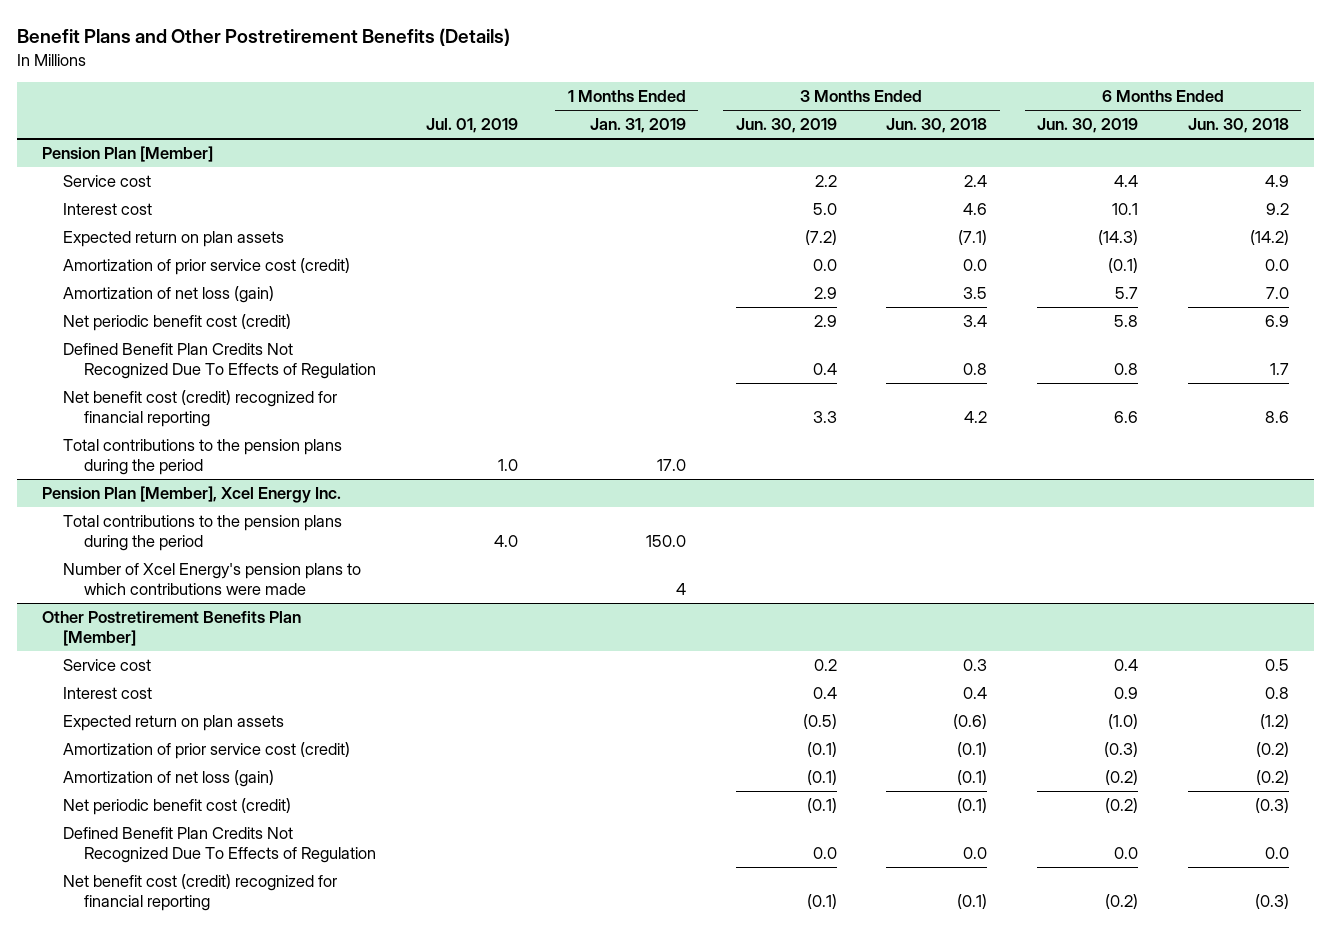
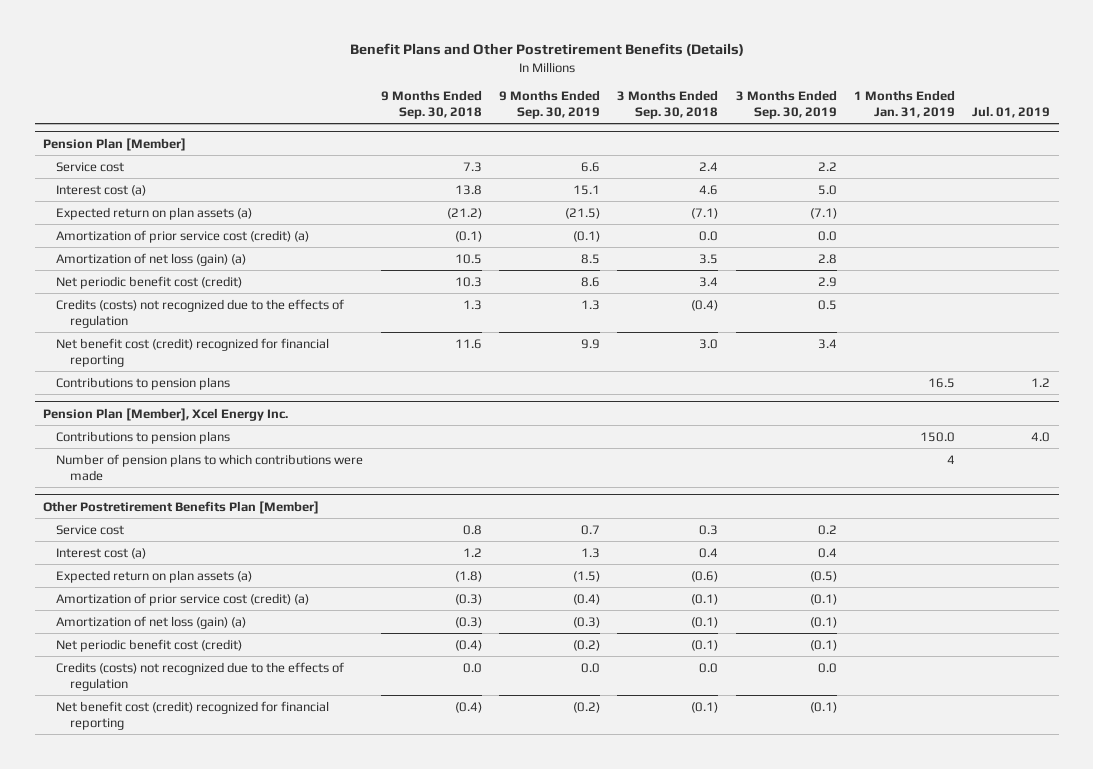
- | Jul. 01, 2019 | 1 Months Ended Jan. 31, 2019 | 3 Months Ended Jun. 30, 2019 | 3 Months Ended Jun. 30, 2018 | 6 Months Ended Jun. 30, 2019 | 6 Months Ended Jun. 30, 2018
+ | 9 Months Ended Sep. 30, 2018 | 9 Months Ended Sep. 30, 2019 | 3 Months Ended Sep. 30, 2018 | 3 Months Ended Sep. 30, 2019 | 1 Months Ended Jan. 31, 2019 | Jul. 01, 2019
@ Pension Plan [Member]
- Interest cost | | | 5.0 | 4.6 | 10.1 | 9.2
- Expected return on plan assets | | | (7.2) | (7.1) | (14.3) | (14.2)
- Amortization of prior service cost (credit) | | | 0.0 | 0.0 | (0.1) | 0.0
- Amortization of net loss (gain) | | | 2.9 | 3.5 | 5.7 | 7.0
+ Interest cost (a) | 13.8 | 15.1 | 4.6 | 5.0 | |
+ Expected return on plan assets (a) | (21.2) | (21.5) | (7.1) | (7.1) | |
+ Amortization of prior service cost (credit) (a) | (0.1) | (0.1) | 0.0 | 0.0 | |
+ Amortization of net loss (gain) (a) | 10.5 | 8.5 | 3.5 | 2.8 | |
- Defined Benefit Plan Credits Not Recognized Due To Effects of Regulation | | | 0.4 | 0.8 | 0.8 | 1.7
+ Credits (costs) not recognized due to the effects of regulation | 1.3 | 1.3 | (0.4) | 0.5 | |
- Total contributions to the pension plans during the period | 1.0 | 17.0 | | | |
+ Contributions to pension plans | | | | | 16.5 | 1.2
@ Pension Plan [Member], Xcel Energy Inc.
- Total contributions to the pension plans during the period | 4.0 | 150.0 | | | |
- Number of Xcel Energy's pension plans to which contributions were made | | 4 | | | |
+ Contributions to pension plans | | | | | 150.0 | 4.0
+ Number of pension plans to which contributions were made | | | | | 4 |
@ Other Postretirement Benefits Plan [Member]
- Interest cost | | | 0.4 | 0.4 | 0.9 | 0.8
- Expected return on plan assets | | | (0.5) | (0.6) | (1.0) | (1.2)
- Amortization of prior service cost (credit) | | | (0.1) | (0.1) | (0.3) | (0.2)
- Amortization of net loss (gain) | | | (0.1) | (0.1) | (0.2) | (0.2)
+ Interest cost (a) | 1.2 | 1.3 | 0.4 | 0.4 | |
+ Expected return on plan assets (a) | (1.8) | (1.5) | (0.6) | (0.5) | |
+ Amortization of prior service cost (credit) (a) | (0.3) | (0.4) | (0.1) | (0.1) | |
+ Amortization of net loss (gain) (a) | (0.3) | (0.3) | (0.1) | (0.1) | |
- Defined Benefit Plan Credits Not Recognized Due To Effects of Regulation | | | 0.0 | 0.0 | 0.0 | 0.0
+ Credits (costs) not recognized due to the effects of regulation | 0.0 | 0.0 | 0.0 | 0.0 | |

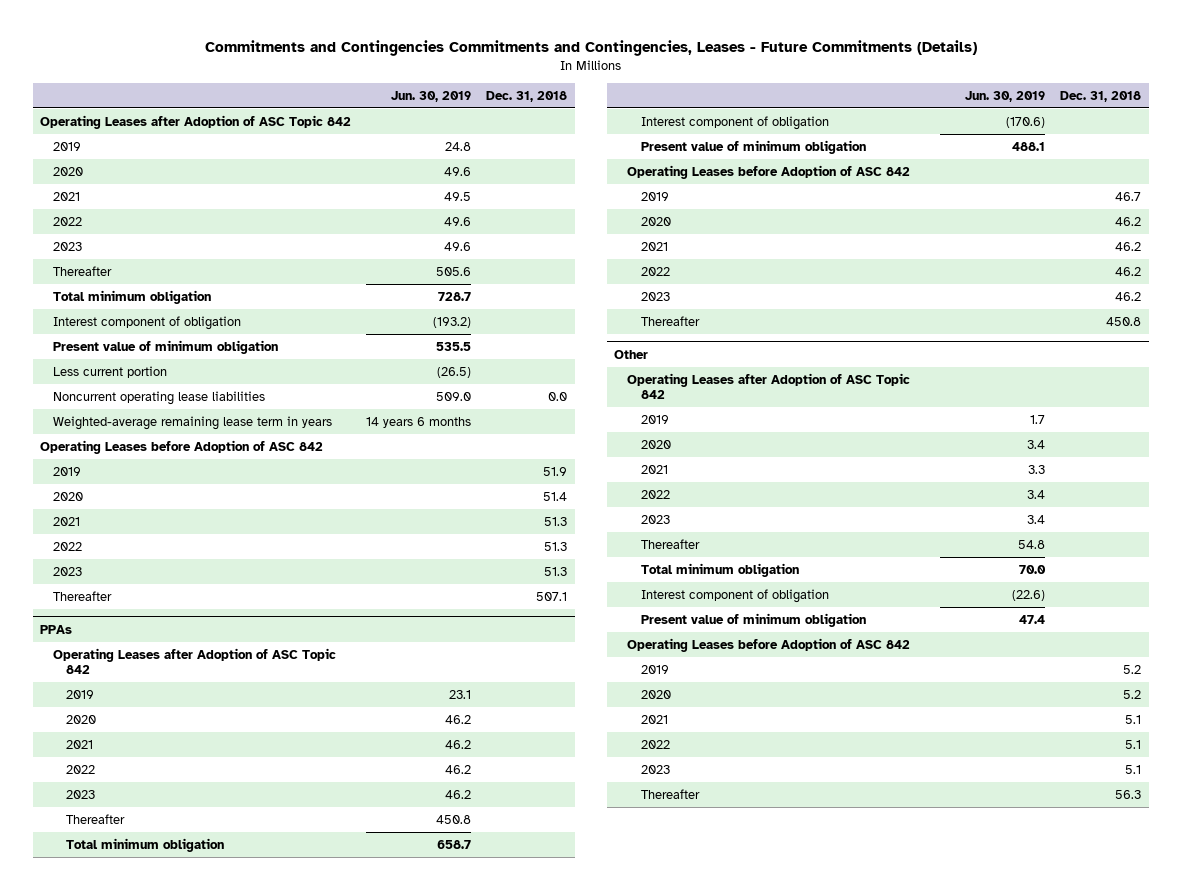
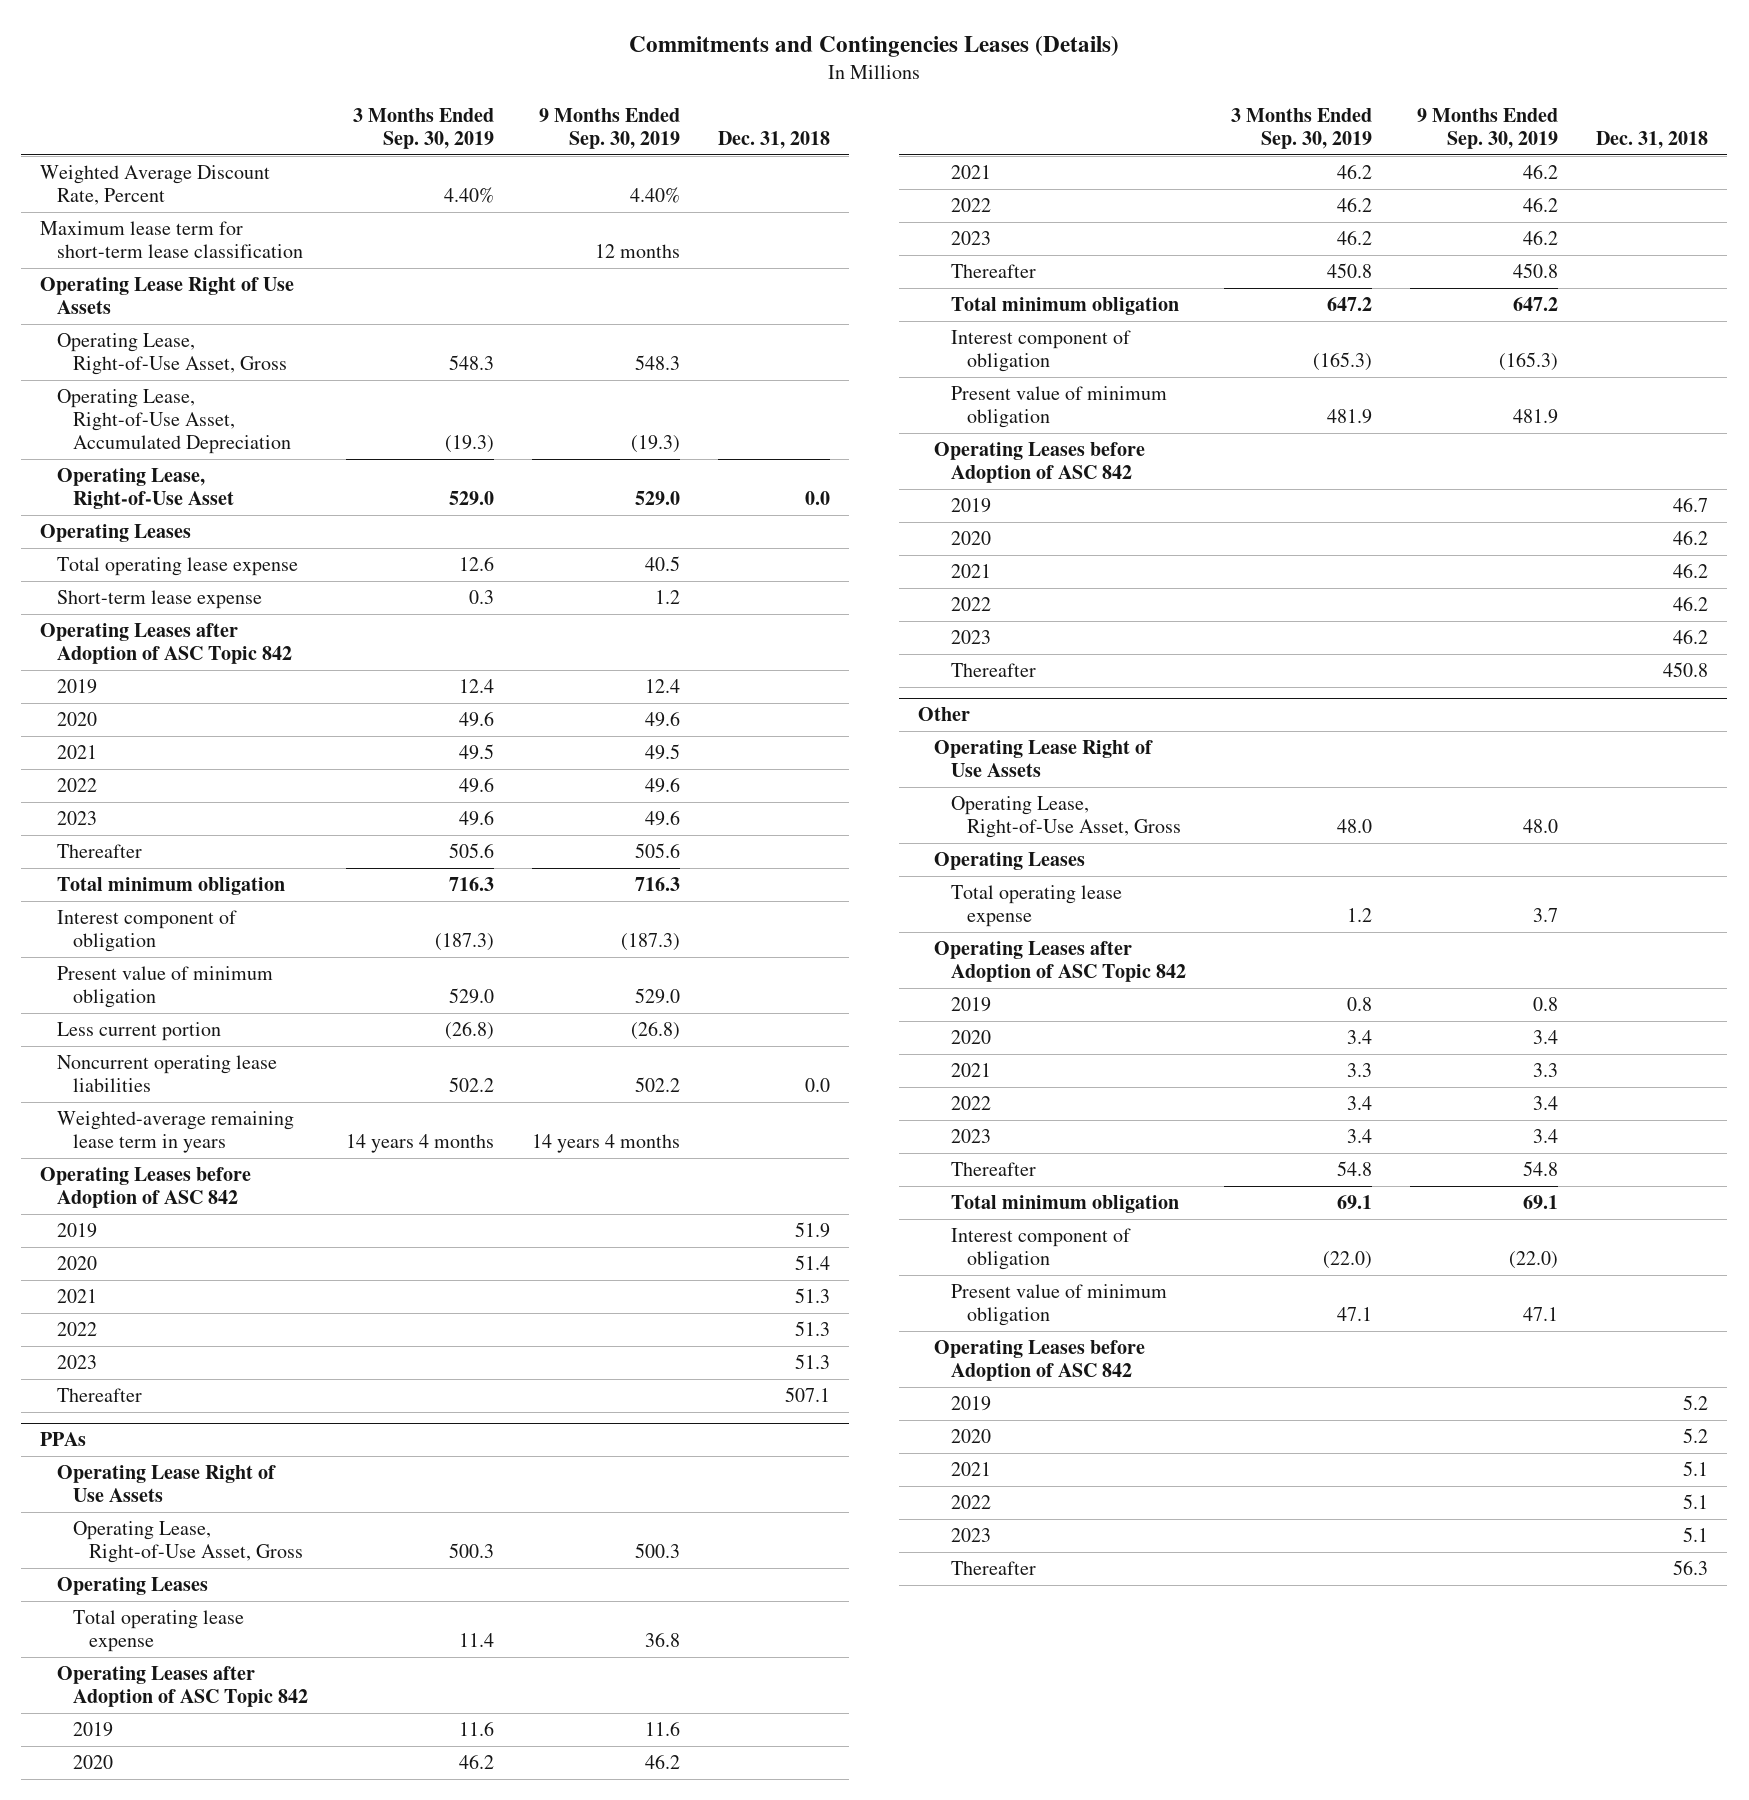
- Commitments and Contingencies Commitments and Contingencies, Leases - Future Commitments (Details)
+ Commitments and Contingencies Leases (Details)
- | Jun. 30, 2019 | Dec. 31, 2018
+ | 3 Months Ended Sep. 30, 2019 | 9 Months Ended Sep. 30, 2019 | Dec. 31, 2018
+ Weighted Average Discount Rate, Percent | 4.40% | 4.40% |
+ Maximum lease term for short-term lease classification | | 12 months |
+ Operating Lease Right of Use Assets
+ Operating Lease, Right-of-Use Asset, Gross | 548.3 | 548.3 |
+ Operating Lease, Right-of-Use Asset, Accumulated Depreciation | (19.3) | (19.3) |
+ Operating Lease, Right-of-Use Asset | 529.0 | 529.0 | 0.0
+ Operating Leases
+ Total operating lease expense | 12.6 | 40.5 |
+ Short-term lease expense | 0.3 | 1.2 |
@ PPAs
+ Operating Lease Right of Use Assets
+ Operating Lease, Right-of-Use Asset, Gross | 500.3 | 500.3 |
+ Operating Leases
+ Total operating lease expense | 11.4 | 36.8 |
@ Other
+ Operating Lease Right of Use Assets
+ Operating Lease, Right-of-Use Asset, Gross | 48.0 | 48.0 |
+ Operating Leases
+ Total operating lease expense | 1.2 | 3.7 |

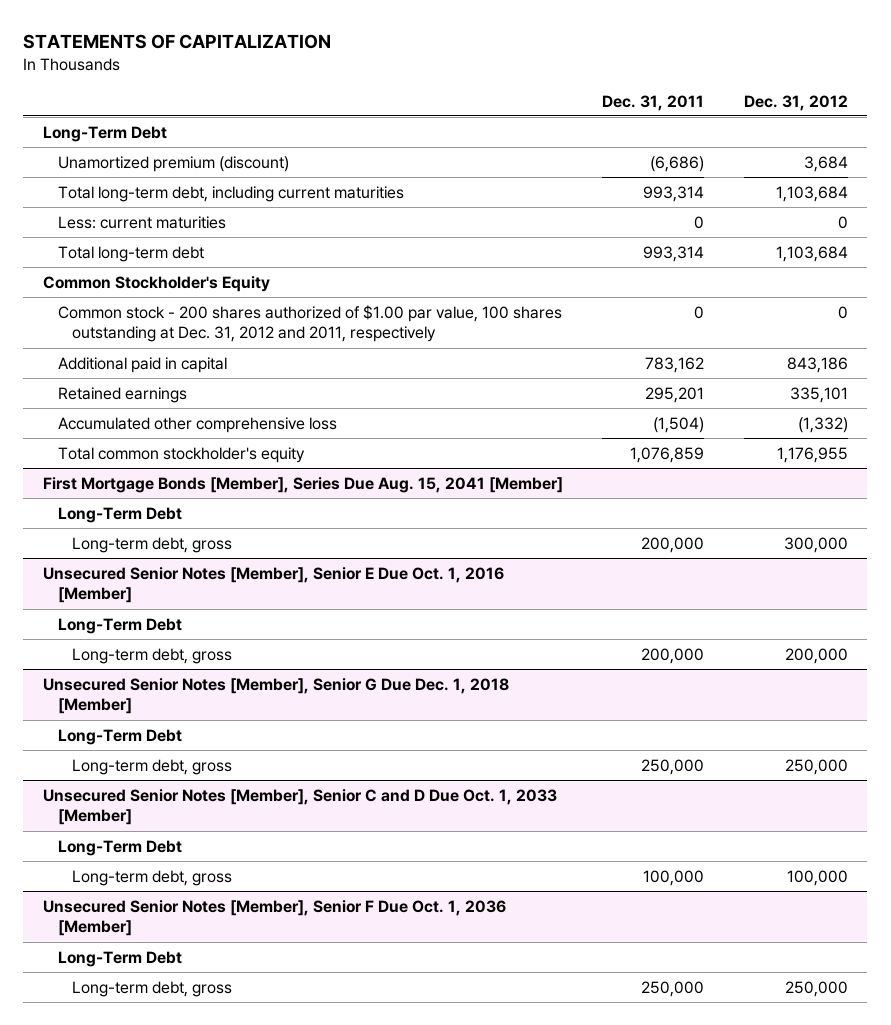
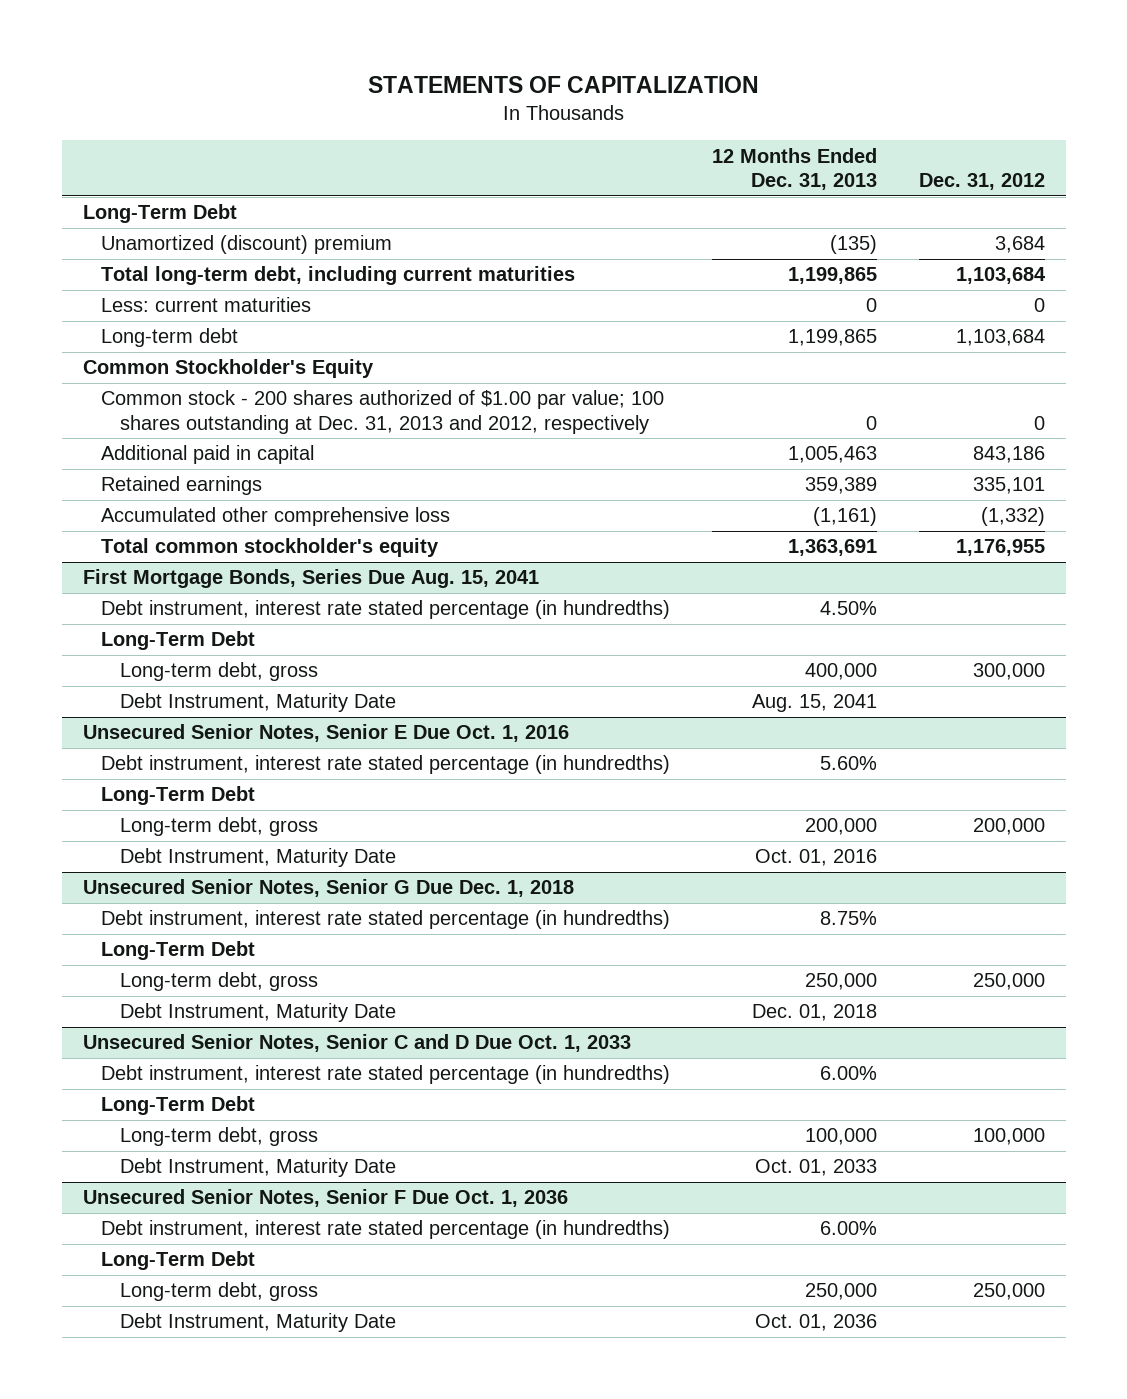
- | Dec. 31, 2011 | Dec. 31, 2012
+ | 12 Months Ended Dec. 31, 2013 | Dec. 31, 2012
- Unamortized premium (discount) | (6,686) | 3,684
+ Unamortized (discount) premium | (135) | 3,684
- Total long-term debt | 993,314 | 1,103,684
+ Long-term debt | 1,199,865 | 1,103,684
- Common stock - 200 shares authorized of $1.00 par value, 100 shares outstanding at Dec. 31, 2012 and 2011, respectively | 0 | 0
+ Common stock - 200 shares authorized of $1.00 par value; 100 shares outstanding at Dec. 31, 2013 and 2012, respectively | 0 | 0
- First Mortgage Bonds [Member], Series Due Aug. 15, 2041 [Member]
+ First Mortgage Bonds, Series Due Aug. 15, 2041
+ Debt instrument, interest rate stated percentage (in hundredths) | 4.50% |
- Unsecured Senior Notes [Member], Senior E Due Oct. 1, 2016 [Member]
+ Debt Instrument, Maturity Date | Aug. 15, 2041 |
+ Unsecured Senior Notes, Senior E Due Oct. 1, 2016
+ Debt instrument, interest rate stated percentage (in hundredths) | 5.60% |
- Unsecured Senior Notes [Member], Senior G Due Dec. 1, 2018 [Member]
+ Debt Instrument, Maturity Date | Oct. 01, 2016 |
+ Unsecured Senior Notes, Senior G Due Dec. 1, 2018
+ Debt instrument, interest rate stated percentage (in hundredths) | 8.75% |
- Unsecured Senior Notes [Member], Senior C and D Due Oct. 1, 2033 [Member]
+ Debt Instrument, Maturity Date | Dec. 01, 2018 |
+ Unsecured Senior Notes, Senior C and D Due Oct. 1, 2033
+ Debt instrument, interest rate stated percentage (in hundredths) | 6.00% |
- Unsecured Senior Notes [Member], Senior F Due Oct. 1, 2036 [Member]
+ Debt Instrument, Maturity Date | Oct. 01, 2033 |
+ Unsecured Senior Notes, Senior F Due Oct. 1, 2036
+ Debt instrument, interest rate stated percentage (in hundredths) | 6.00% |
+ Debt Instrument, Maturity Date | Oct. 01, 2036 |

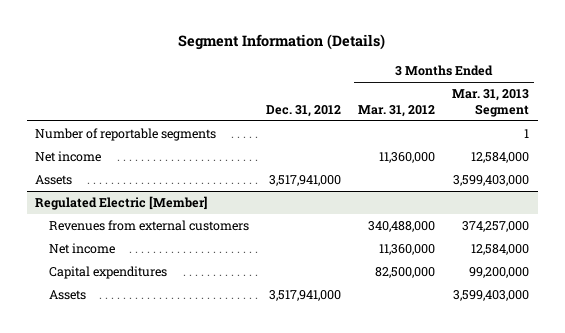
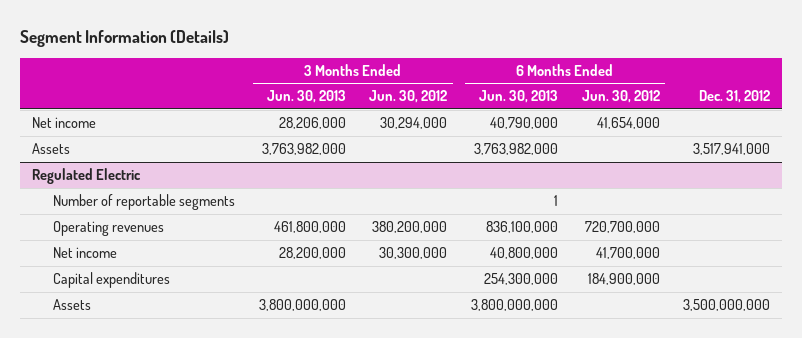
- | Dec. 31, 2012 | 3 Months Ended Mar. 31, 2012 | 3 Months Ended Mar. 31, 2013 Segment
+ | 3 Months Ended Jun. 30, 2013 | 3 Months Ended Jun. 30, 2012 | 6 Months Ended Jun. 30, 2013 | 6 Months Ended Jun. 30, 2012 | Dec. 31, 2012
- Number of reportable segments | | | 1
- Regulated Electric [Member]
- Revenues from external customers | | 340,488,000 | 374,257,000
+ Regulated Electric
+ Number of reportable segments | | | 1 | |
+ Operating revenues | 461,800,000 | 380,200,000 | 836,100,000 | 720,700,000 |
- Assets | 3,517,941,000 | | 3,599,403,000
+ Assets | 3,800,000,000 | | 3,800,000,000 | | 3,500,000,000

